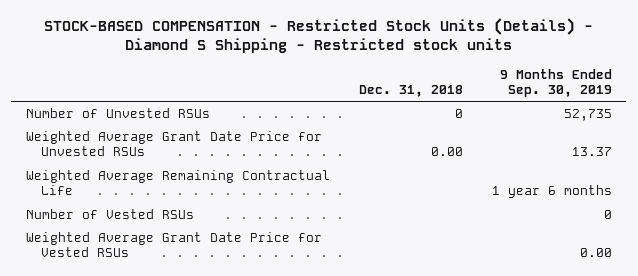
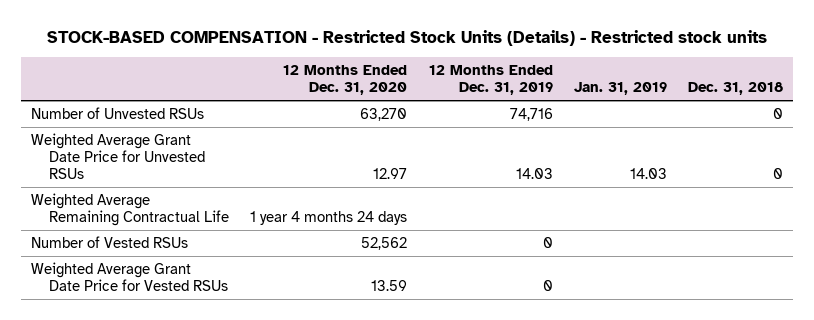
- STOCK-BASED COMPENSATION - Restricted Stock Units (Details) - Diamond S Shipping - Restricted stock units
+ STOCK-BASED COMPENSATION - Restricted Stock Units (Details) - Restricted stock units
- | Dec. 31, 2018 | 9 Months Ended Sep. 30, 2019
+ | 12 Months Ended Dec. 31, 2020 | 12 Months Ended Dec. 31, 2019 | Jan. 31, 2019 | Dec. 31, 2018
- Weighted Average Grant Date Price for Unvested RSUs | 0.00 | 13.37
+ Weighted Average Grant Date Price for Unvested RSUs | 12.97 | 14.03 | 14.03 | 0

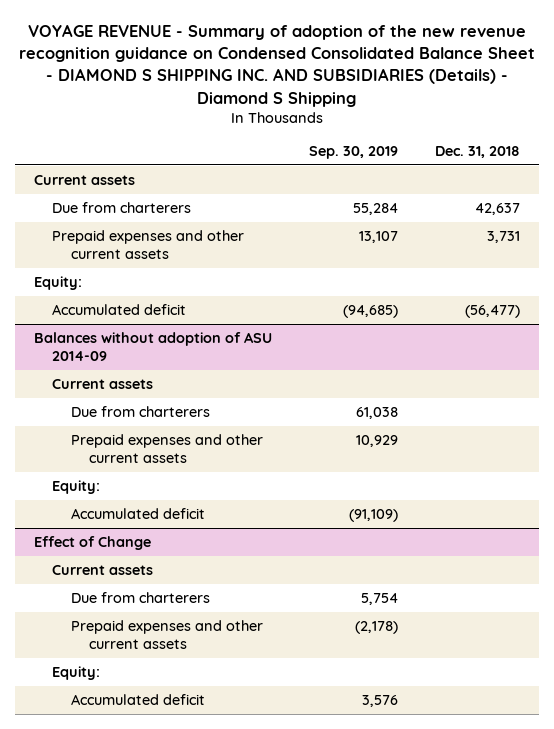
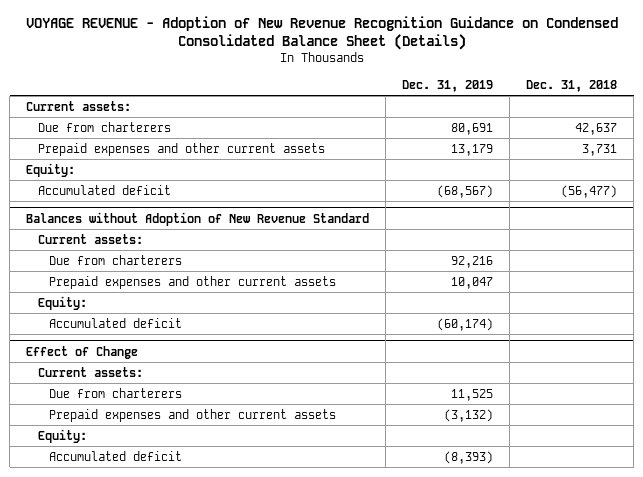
- VOYAGE REVENUE - Summary of adoption of the new revenue recognition guidance on Condensed Consolidated Balance Sheet - DIAMOND S SHIPPING INC. AND SUBSIDIARIES (Details) - Diamond S Shipping
+ VOYAGE REVENUE - Adoption of New Revenue Recognition Guidance on Condensed Consolidated Balance Sheet (Details)
- | Sep. 30, 2019 | Dec. 31, 2018
+ | Dec. 31, 2019 | Dec. 31, 2018
- Current assets
+ Current assets:
- Balances without adoption of ASU 2014-09
- Current assets
- Due from charterers | 61,038 |
- Prepaid expenses and other current assets | 10,929 |
- Equity:
- Accumulated deficit | (91,109) |
+ Balances without Adoption of New Revenue Standard
+ Current assets:
+ Due from charterers | 92,216 |
+ Prepaid expenses and other current assets | 10,047 |
+ Equity:
+ Accumulated deficit | (60,174) |
@ Effect of Change
- Current assets
+ Current assets:

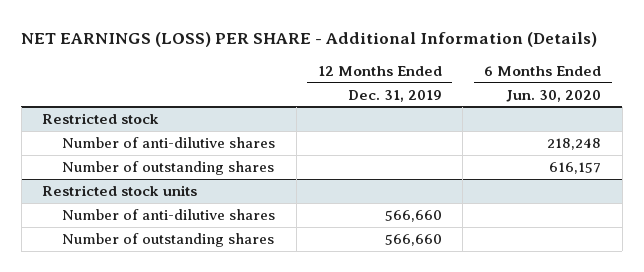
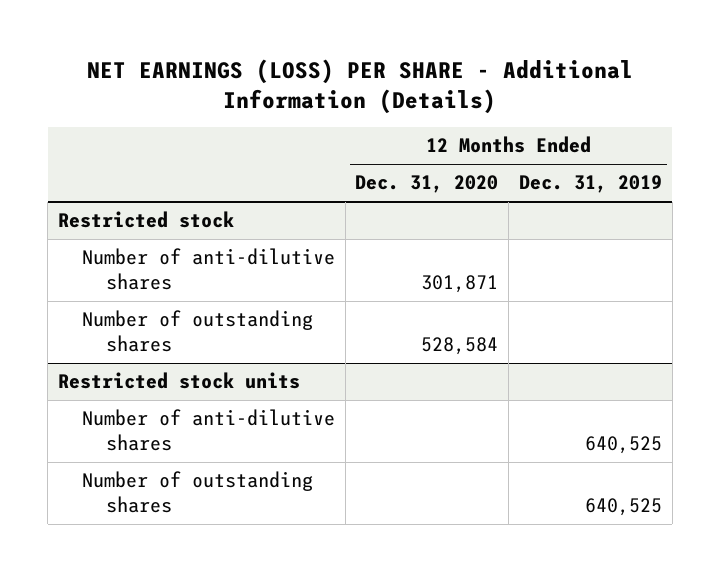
- | 12 Months Ended Dec. 31, 2019 | 6 Months Ended Jun. 30, 2020
+ | 12 Months Ended Dec. 31, 2020 | 12 Months Ended Dec. 31, 2019
@ Restricted stock units
- Number of anti-dilutive shares | 566,660 |
- Number of outstanding shares | 566,660 |
+ Number of anti-dilutive shares | | 640,525
+ Number of outstanding shares | | 640,525

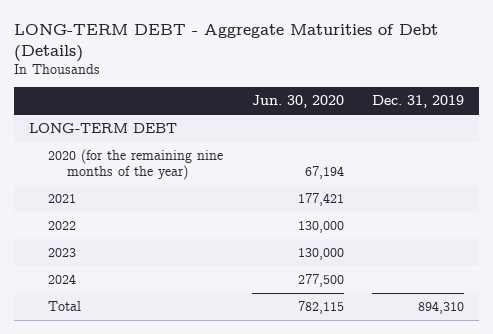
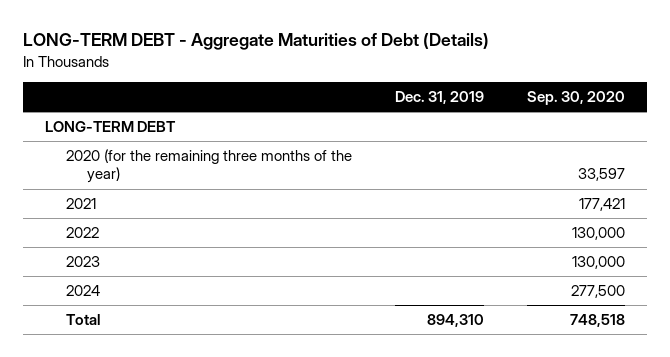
- | Jun. 30, 2020 | Dec. 31, 2019
+ | Dec. 31, 2019 | Sep. 30, 2020
- 2020 (for the remaining nine months of the year) | 67,194 |
+ 2020 (for the remaining three months of the year) | | 33,597

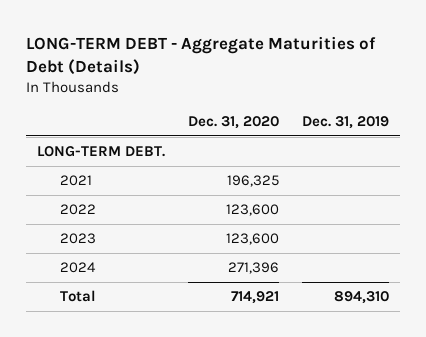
- | Dec. 31, 2019 | Sep. 30, 2020
+ | Dec. 31, 2020 | Dec. 31, 2019
- LONG-TERM DEBT
- 2020 (for the remaining three months of the year) | | 33,597
+ LONG-TERM DEBT.

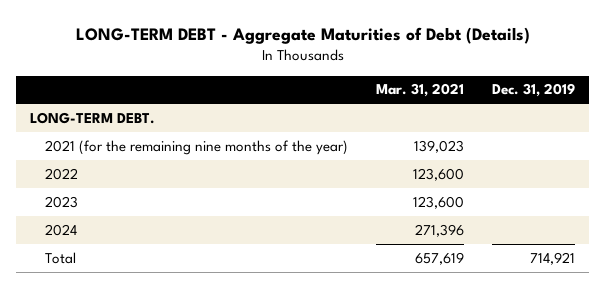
- | Dec. 31, 2020 | Dec. 31, 2019
+ | Mar. 31, 2021 | Dec. 31, 2019
- 2021 | 196,325 |
+ 2021 (for the remaining nine months of the year) | 139,023 |
- Total | 714,921 | 894,310
+ Total | 657,619 | 714,921

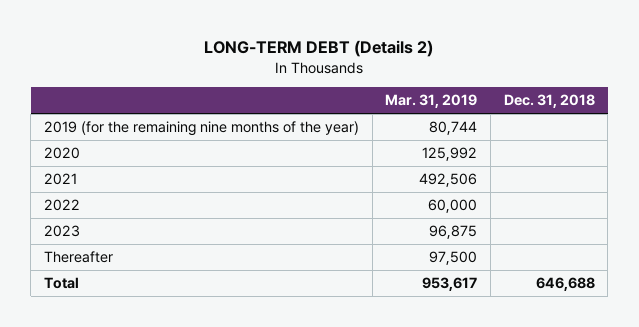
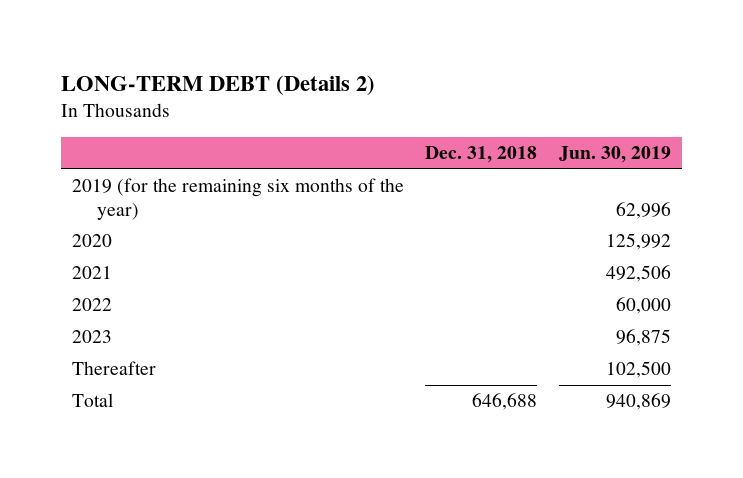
- | Mar. 31, 2019 | Dec. 31, 2018
+ | Dec. 31, 2018 | Jun. 30, 2019
- 2019 (for the remaining nine months of the year) | 80,744 |
+ 2019 (for the remaining six months of the year) | | 62,996

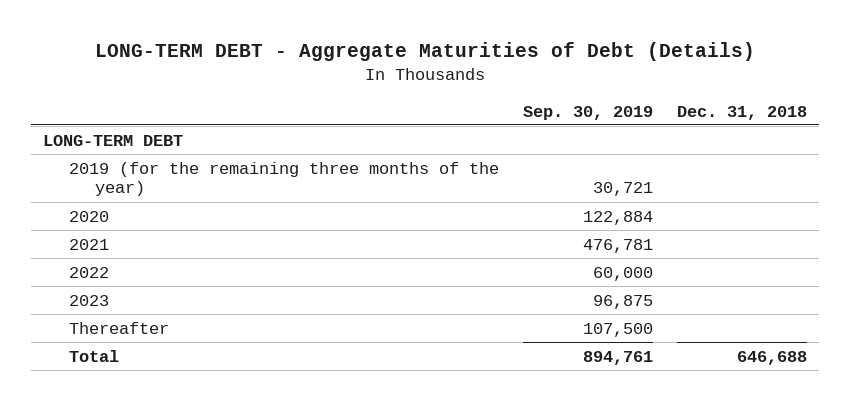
- LONG-TERM DEBT (Details 2)
+ LONG-TERM DEBT - Aggregate Maturities of Debt (Details)
- | Dec. 31, 2018 | Jun. 30, 2019
+ | Sep. 30, 2019 | Dec. 31, 2018
- 2019 (for the remaining six months of the year) | | 62,996
+ LONG-TERM DEBT
+ 2019 (for the remaining three months of the year) | 30,721 |

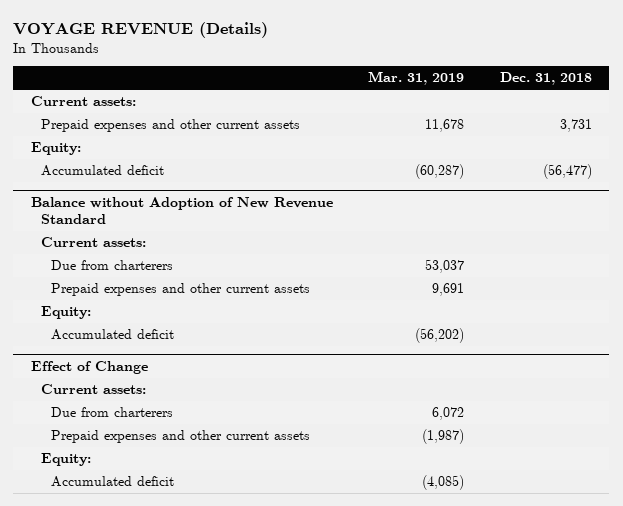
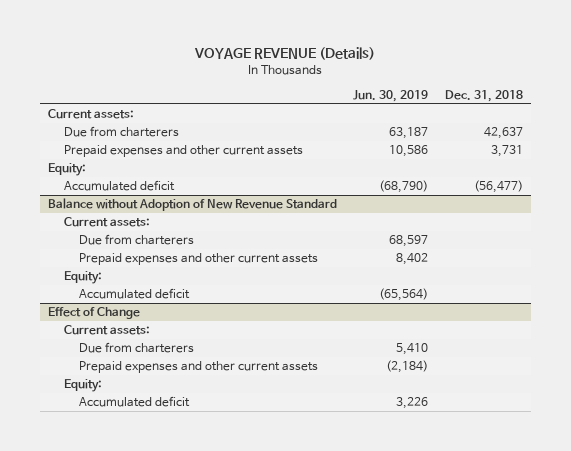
- | Mar. 31, 2019 | Dec. 31, 2018
+ | Jun. 30, 2019 | Dec. 31, 2018
+ Due from charterers | 63,187 | 42,637

